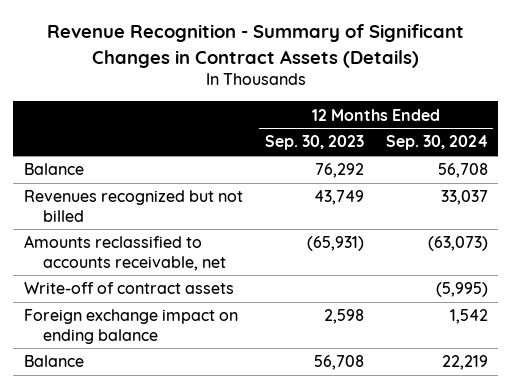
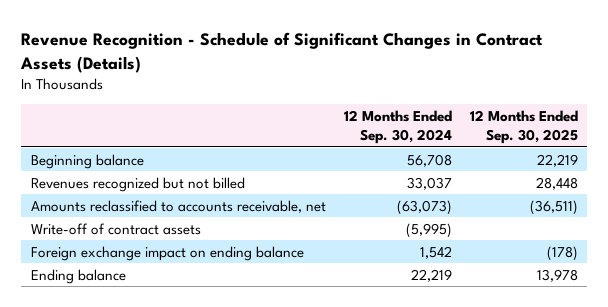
- Revenue Recognition - Summary of Significant Changes in Contract Assets (Details)
+ Revenue Recognition - Schedule of Significant Changes in Contract Assets (Details)
- | 12 Months Ended Sep. 30, 2023 | 12 Months Ended Sep. 30, 2024
+ | 12 Months Ended Sep. 30, 2024 | 12 Months Ended Sep. 30, 2025
- Balance | 76,292 | 56,708
+ Beginning balance | 56,708 | 22,219
- Balance | 56,708 | 22,219
+ Ending balance | 22,219 | 13,978

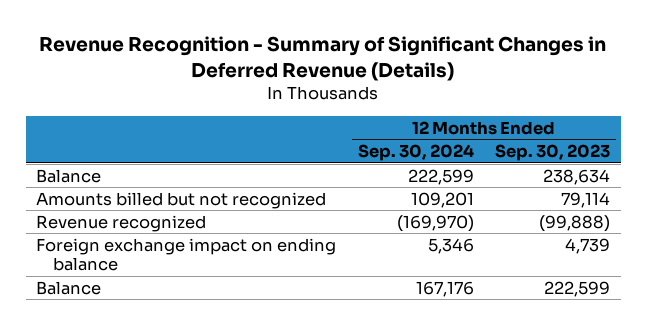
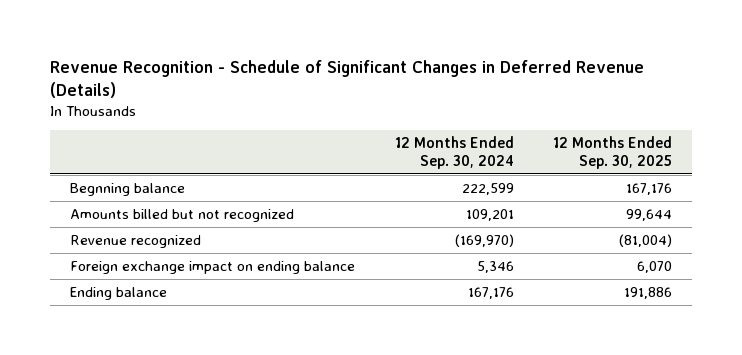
- Revenue Recognition - Summary of Significant Changes in Deferred Revenue (Details)
+ Revenue Recognition - Schedule of Significant Changes in Deferred Revenue (Details)
- | 12 Months Ended Sep. 30, 2024 | 12 Months Ended Sep. 30, 2023
+ | 12 Months Ended Sep. 30, 2024 | 12 Months Ended Sep. 30, 2025
- Balance | 222,599 | 238,634
+ Begnning balance | 222,599 | 167,176
- Balance | 167,176 | 222,599
+ Ending balance | 167,176 | 191,886

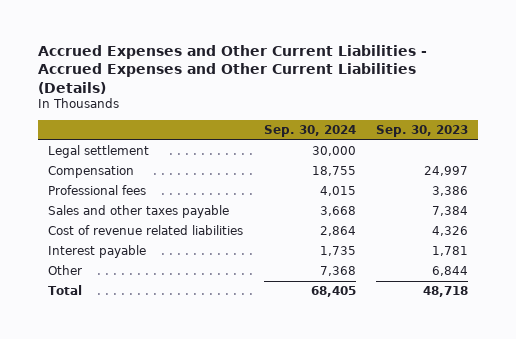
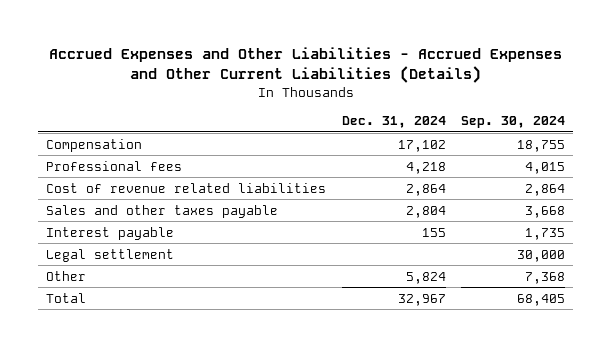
- Accrued Expenses and Other Current Liabilities - Accrued Expenses and Other Current Liabilities (Details)
+ Accrued Expenses and Other Liabilities - Accrued Expenses and Other Current Liabilities (Details)
- | Sep. 30, 2024 | Sep. 30, 2023
+ | Dec. 31, 2024 | Sep. 30, 2024
moved down: Sales and other taxes payable | 2,804 | 3,668
moved down: Legal settlement | | 30,000

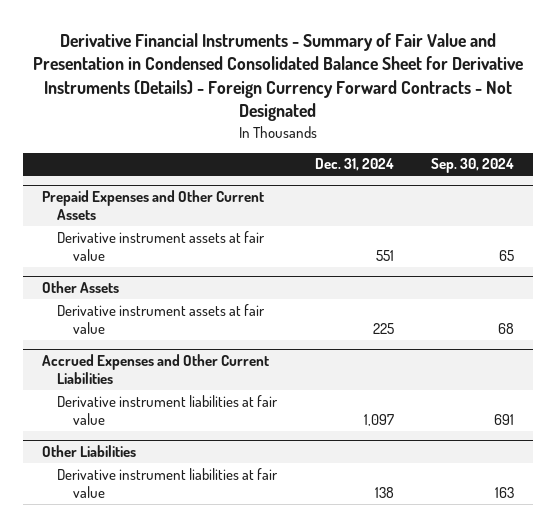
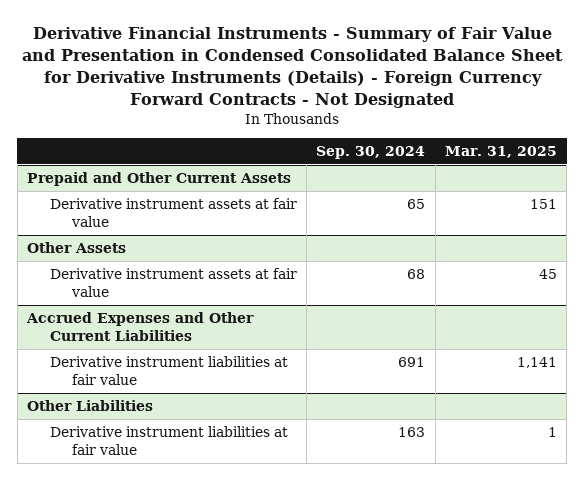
- | Dec. 31, 2024 | Sep. 30, 2024
+ | Sep. 30, 2024 | Mar. 31, 2025
- Prepaid Expenses and Other Current Assets
+ Prepaid and Other Current Assets

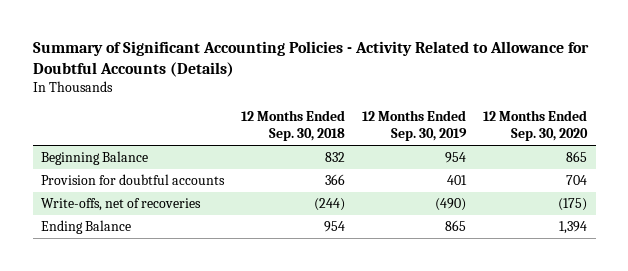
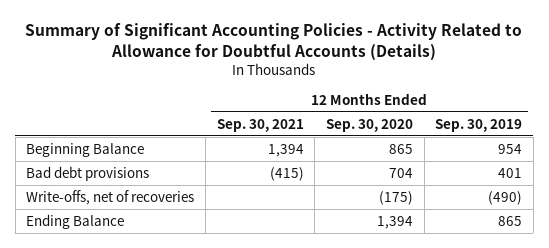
- | 12 Months Ended Sep. 30, 2018 | 12 Months Ended Sep. 30, 2019 | 12 Months Ended Sep. 30, 2020
+ | 12 Months Ended Sep. 30, 2021 | 12 Months Ended Sep. 30, 2020 | 12 Months Ended Sep. 30, 2019
- Provision for doubtful accounts | 366 | 401 | 704
+ Bad debt provisions | (415) | 704 | 401

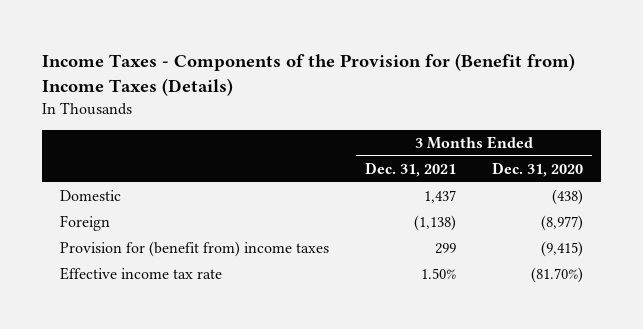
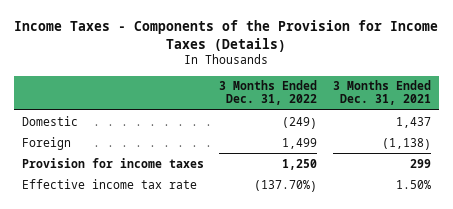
- Income Taxes - Components of the Provision for (Benefit from) Income Taxes (Details)
+ Income Taxes - Components of the Provision for Income Taxes (Details)
- | 3 Months Ended Dec. 31, 2021 | 3 Months Ended Dec. 31, 2020
+ | 3 Months Ended Dec. 31, 2022 | 3 Months Ended Dec. 31, 2021
- Provision for (benefit from) income taxes | 299 | (9,415)
+ Provision for income taxes | 1,250 | 299

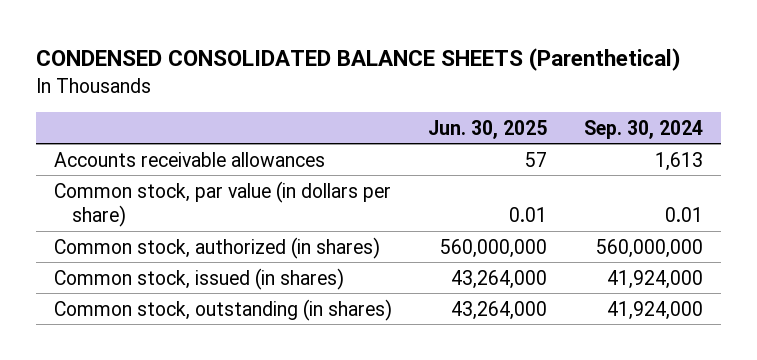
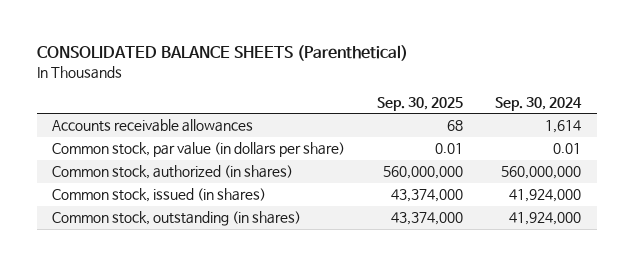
- CONDENSED CONSOLIDATED BALANCE SHEETS (Parenthetical)
+ CONSOLIDATED BALANCE SHEETS (Parenthetical)
- | Jun. 30, 2025 | Sep. 30, 2024
+ | Sep. 30, 2025 | Sep. 30, 2024
- Accounts receivable allowances | 57 | 1,613
+ Accounts receivable allowances | 68 | 1,614

